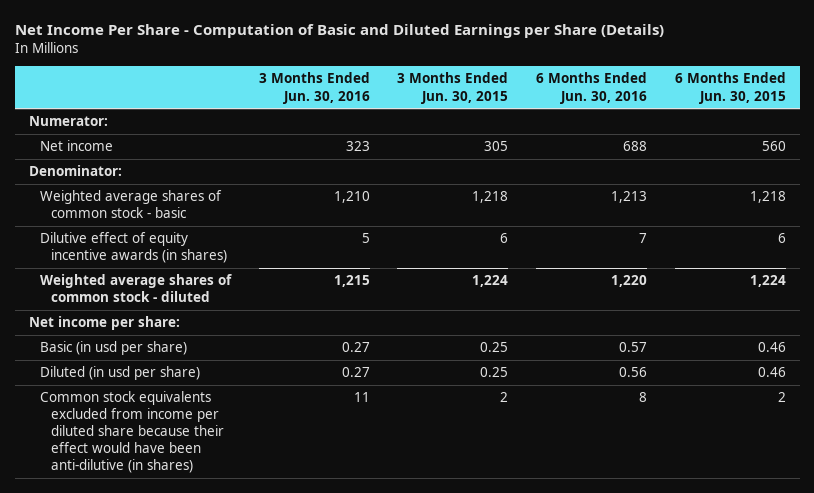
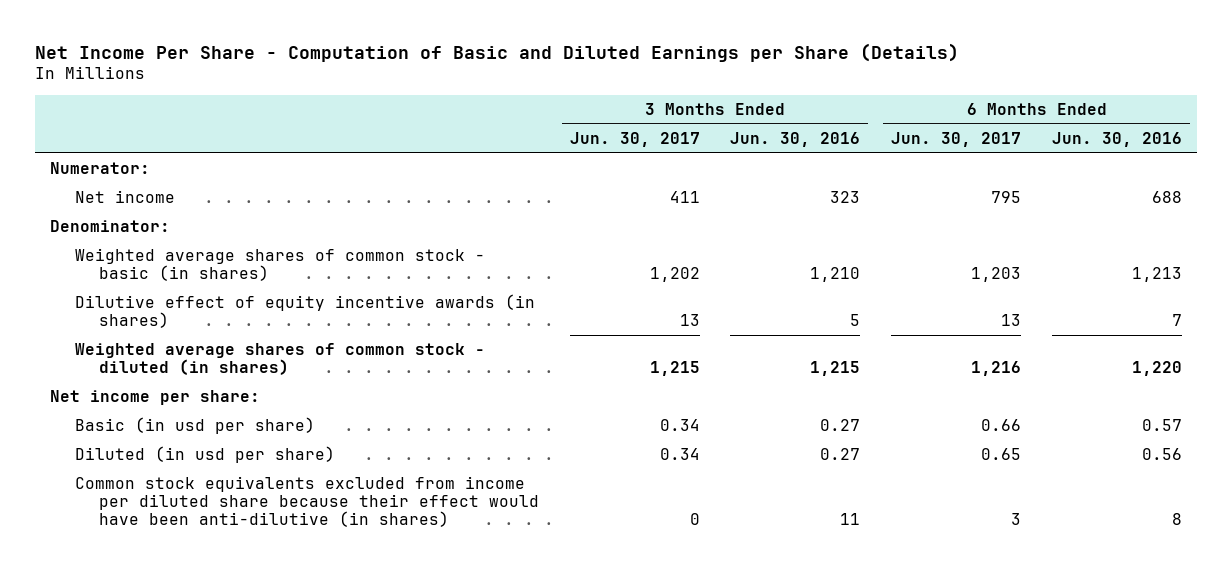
- | 3 Months Ended Jun. 30, 2016 | 3 Months Ended Jun. 30, 2015 | 6 Months Ended Jun. 30, 2016 | 6 Months Ended Jun. 30, 2015
+ | 3 Months Ended Jun. 30, 2017 | 3 Months Ended Jun. 30, 2016 | 6 Months Ended Jun. 30, 2017 | 6 Months Ended Jun. 30, 2016
- Weighted average shares of common stock - basic | 1,210 | 1,218 | 1,213 | 1,218
+ Weighted average shares of common stock - basic (in shares) | 1,202 | 1,210 | 1,203 | 1,213
- Weighted average shares of common stock - diluted | 1,215 | 1,224 | 1,220 | 1,224
+ Weighted average shares of common stock - diluted (in shares) | 1,215 | 1,215 | 1,216 | 1,220

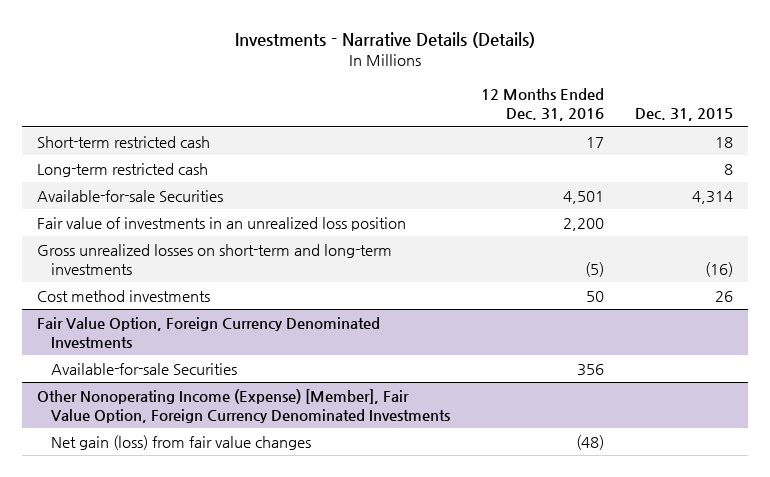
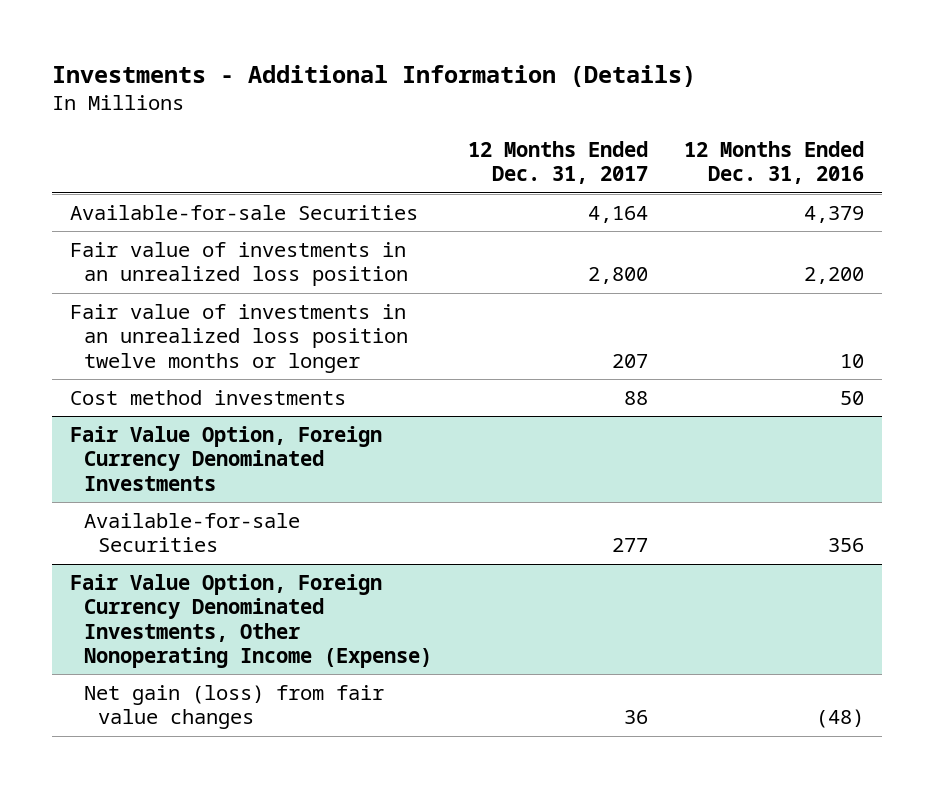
- Investments - Narrative Details (Details)
+ Investments - Additional Information (Details)
- | 12 Months Ended Dec. 31, 2016 | Dec. 31, 2015
+ | 12 Months Ended Dec. 31, 2017 | 12 Months Ended Dec. 31, 2016
- Short-term restricted cash | 17 | 18
- Long-term restricted cash | | 8
- Available-for-sale Securities | 4,501 | 4,314
+ Available-for-sale Securities | 4,164 | 4,379
- Gross unrealized losses on short-term and long-term investments | (5) | (16)
+ Fair value of investments in an unrealized loss position twelve months or longer | 207 | 10
- Other Nonoperating Income (Expense) [Member], Fair Value Option, Foreign Currency Denominated Investments
+ Fair Value Option, Foreign Currency Denominated Investments, Other Nonoperating Income (Expense)

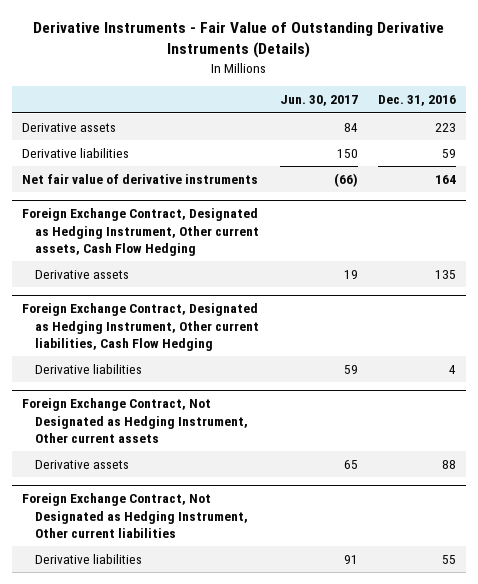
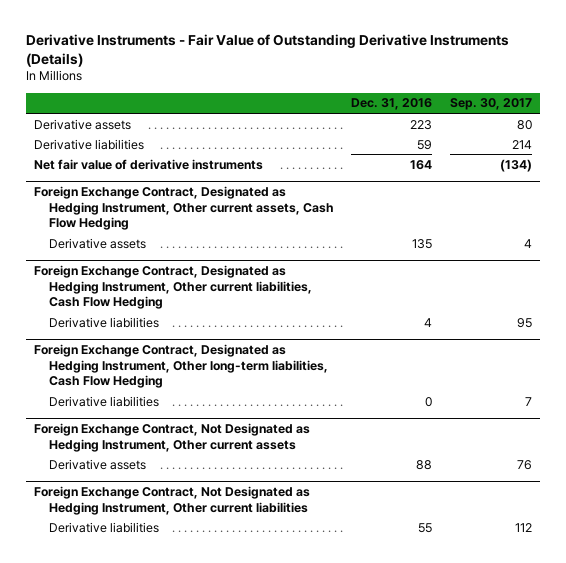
- | Jun. 30, 2017 | Dec. 31, 2016
+ | Dec. 31, 2016 | Sep. 30, 2017
+ Foreign Exchange Contract, Designated as Hedging Instrument, Other long-term liabilities, Cash Flow Hedging
+ Derivative liabilities | 0 | 7

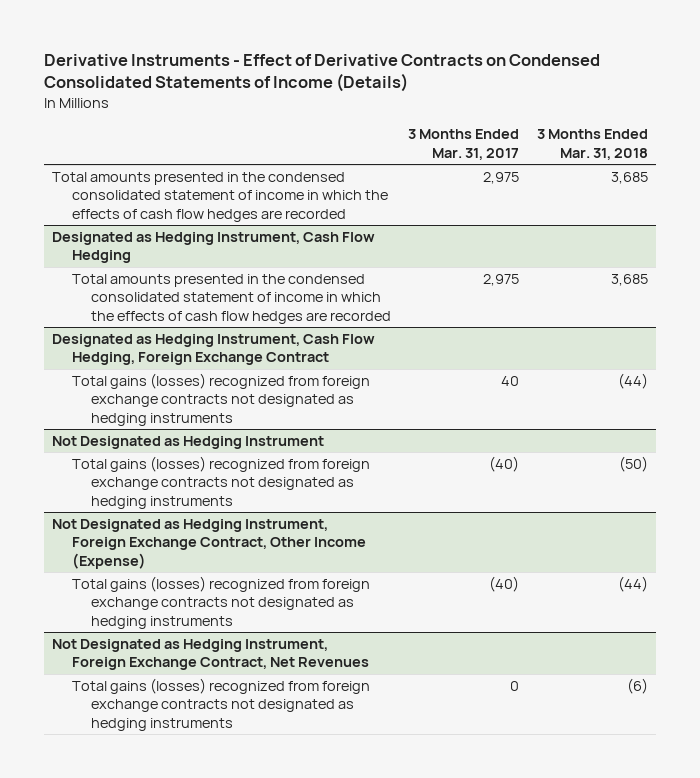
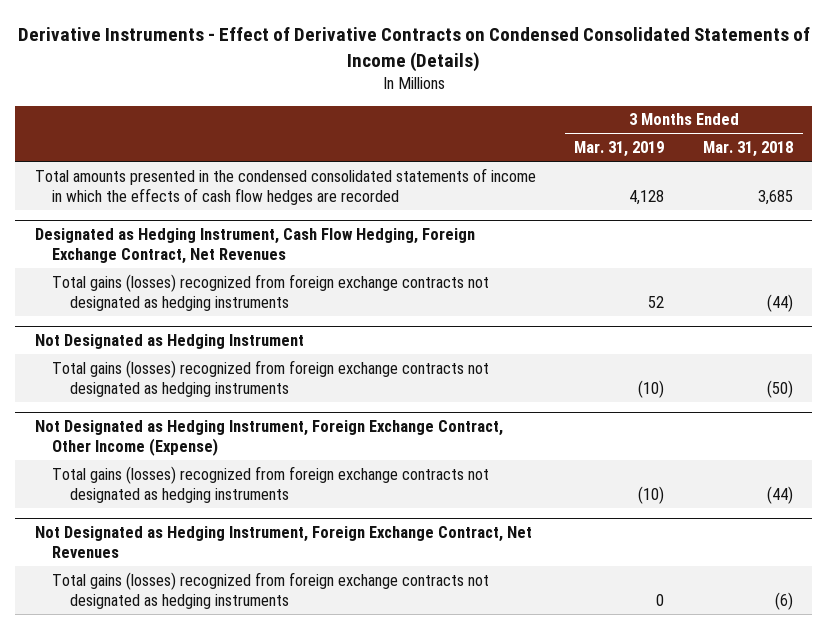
- | 3 Months Ended Mar. 31, 2017 | 3 Months Ended Mar. 31, 2018
+ | 3 Months Ended Mar. 31, 2019 | 3 Months Ended Mar. 31, 2018
- Total amounts presented in the condensed consolidated statement of income in which the effects of cash flow hedges are recorded | 2,975 | 3,685
- Designated as Hedging Instrument, Cash Flow Hedging
- Total amounts presented in the condensed consolidated statement of income in which the effects of cash flow hedges are recorded | 2,975 | 3,685
- Designated as Hedging Instrument, Cash Flow Hedging, Foreign Exchange Contract
+ Total amounts presented in the condensed consolidated statements of income in which the effects of cash flow hedges are recorded | 4,128 | 3,685
+ Designated as Hedging Instrument, Cash Flow Hedging, Foreign Exchange Contract, Net Revenues

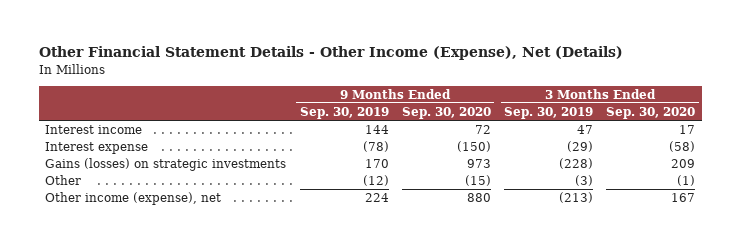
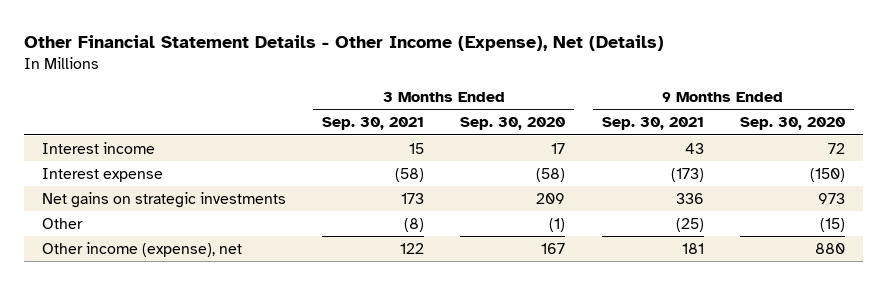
- | 9 Months Ended Sep. 30, 2019 | 9 Months Ended Sep. 30, 2020 | 3 Months Ended Sep. 30, 2019 | 3 Months Ended Sep. 30, 2020
+ | 3 Months Ended Sep. 30, 2021 | 3 Months Ended Sep. 30, 2020 | 9 Months Ended Sep. 30, 2021 | 9 Months Ended Sep. 30, 2020
- Gains (losses) on strategic investments | 170 | 973 | (228) | 209
+ Net gains on strategic investments | 173 | 209 | 336 | 973

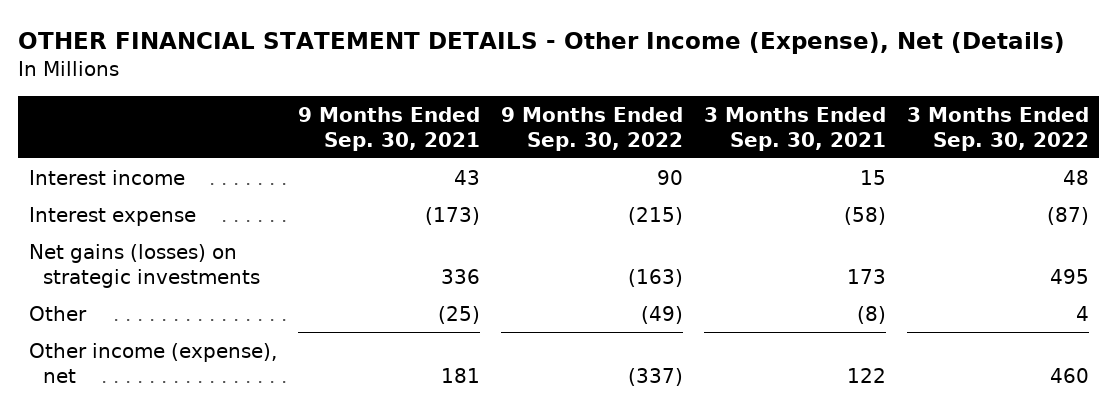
- Other Financial Statement Details - Other Income (Expense), Net (Details)
+ OTHER FINANCIAL STATEMENT DETAILS - Other Income (Expense), Net (Details)
- | 3 Months Ended Sep. 30, 2021 | 3 Months Ended Sep. 30, 2020 | 9 Months Ended Sep. 30, 2021 | 9 Months Ended Sep. 30, 2020
+ | 9 Months Ended Sep. 30, 2021 | 9 Months Ended Sep. 30, 2022 | 3 Months Ended Sep. 30, 2021 | 3 Months Ended Sep. 30, 2022
- Net gains on strategic investments | 173 | 209 | 336 | 973
+ Net gains (losses) on strategic investments | 336 | (163) | 173 | 495

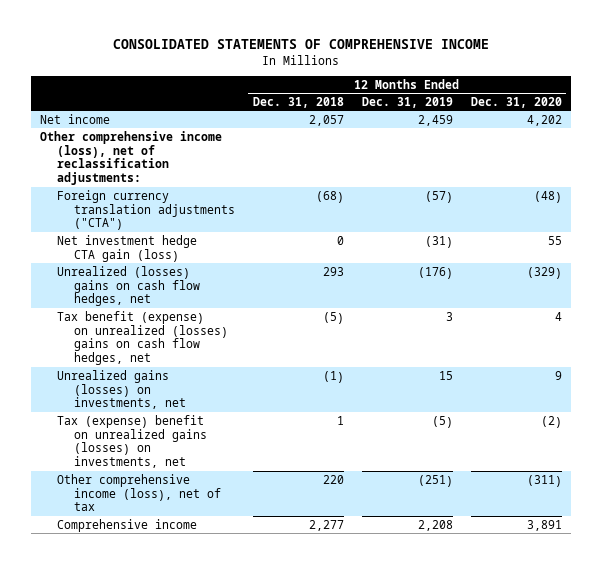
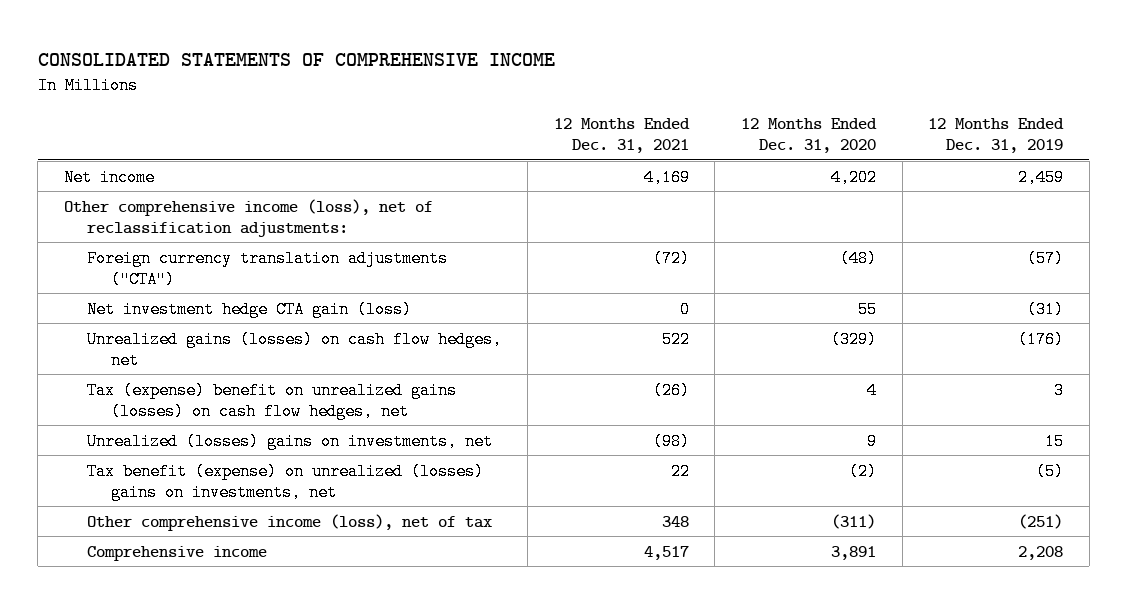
- | 12 Months Ended Dec. 31, 2018 | 12 Months Ended Dec. 31, 2019 | 12 Months Ended Dec. 31, 2020
+ | 12 Months Ended Dec. 31, 2021 | 12 Months Ended Dec. 31, 2020 | 12 Months Ended Dec. 31, 2019
- Unrealized (losses) gains on cash flow hedges, net | 293 | (176) | (329)
- Tax benefit (expense) on unrealized (losses) gains on cash flow hedges, net | (5) | 3 | 4
- Unrealized gains (losses) on investments, net | (1) | 15 | 9
- Tax (expense) benefit on unrealized gains (losses) on investments, net | 1 | (5) | (2)
+ Unrealized gains (losses) on cash flow hedges, net | 522 | (329) | (176)
+ Tax (expense) benefit on unrealized gains (losses) on cash flow hedges, net | (26) | 4 | 3
+ Unrealized (losses) gains on investments, net | (98) | 9 | 15
+ Tax benefit (expense) on unrealized (losses) gains on investments, net | 22 | (2) | (5)

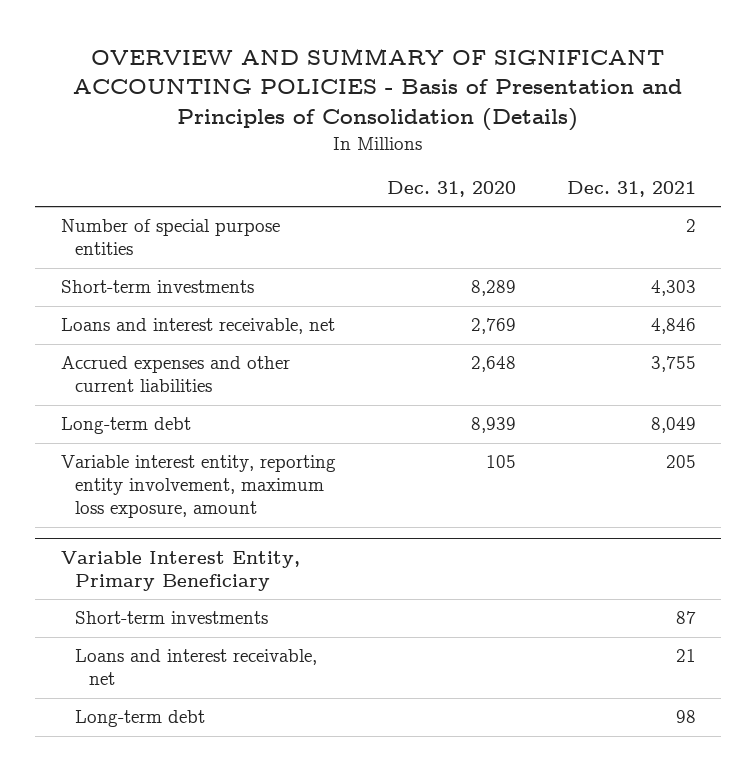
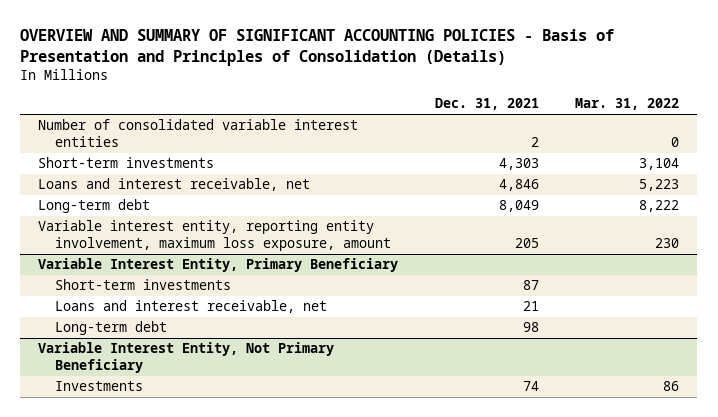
- | Dec. 31, 2020 | Dec. 31, 2021
+ | Dec. 31, 2021 | Mar. 31, 2022
- Number of special purpose entities | | 2
+ Number of consolidated variable interest entities | 2 | 0
- Accrued expenses and other current liabilities | 2,648 | 3,755
+ Variable Interest Entity, Not Primary Beneficiary
+ Investments | 74 | 86

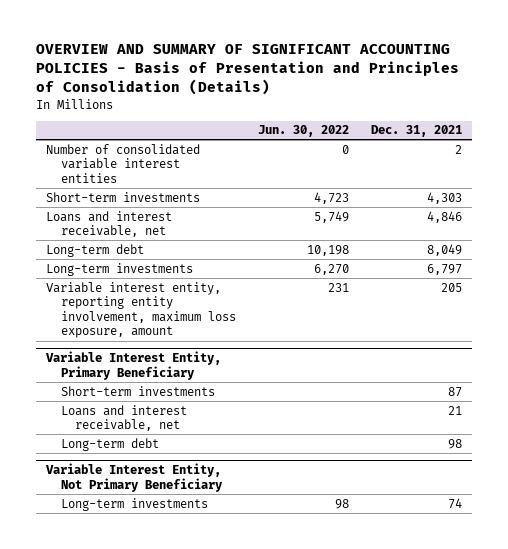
- | Dec. 31, 2021 | Mar. 31, 2022
+ | Jun. 30, 2022 | Dec. 31, 2021
+ Long-term investments | 6,270 | 6,797
@ Variable Interest Entity, Not Primary Beneficiary
- Investments | 74 | 86
+ Long-term investments | 98 | 74

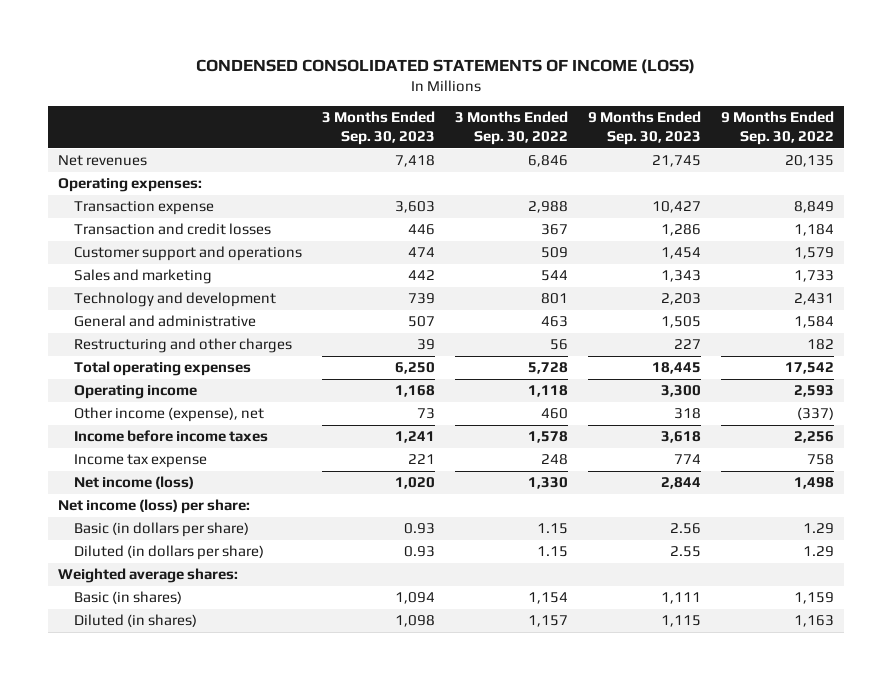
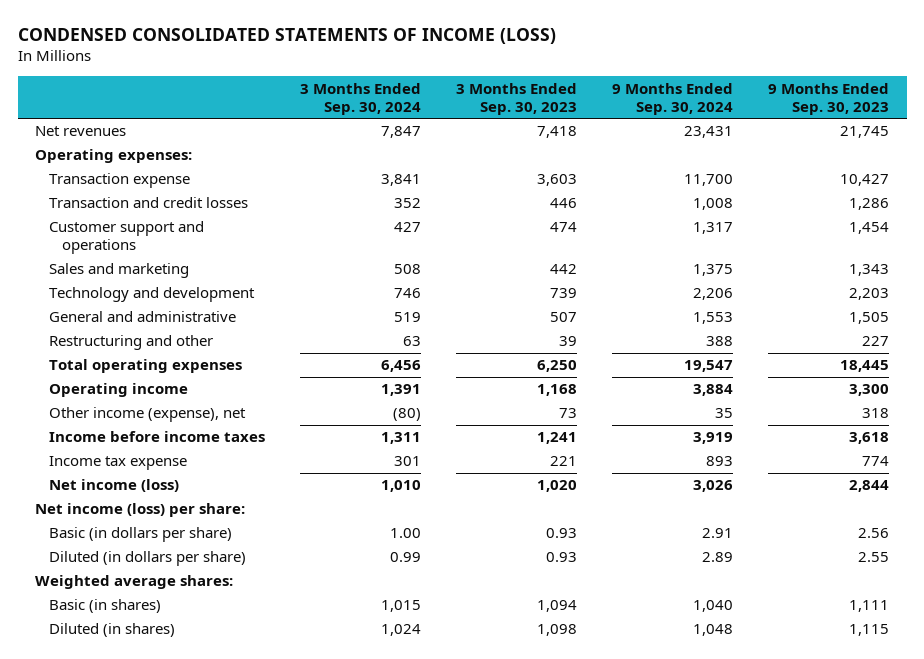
- | 3 Months Ended Sep. 30, 2023 | 3 Months Ended Sep. 30, 2022 | 9 Months Ended Sep. 30, 2023 | 9 Months Ended Sep. 30, 2022
+ | 3 Months Ended Sep. 30, 2024 | 3 Months Ended Sep. 30, 2023 | 9 Months Ended Sep. 30, 2024 | 9 Months Ended Sep. 30, 2023
- Restructuring and other charges | 39 | 56 | 227 | 182
+ Restructuring and other | 63 | 39 | 388 | 227

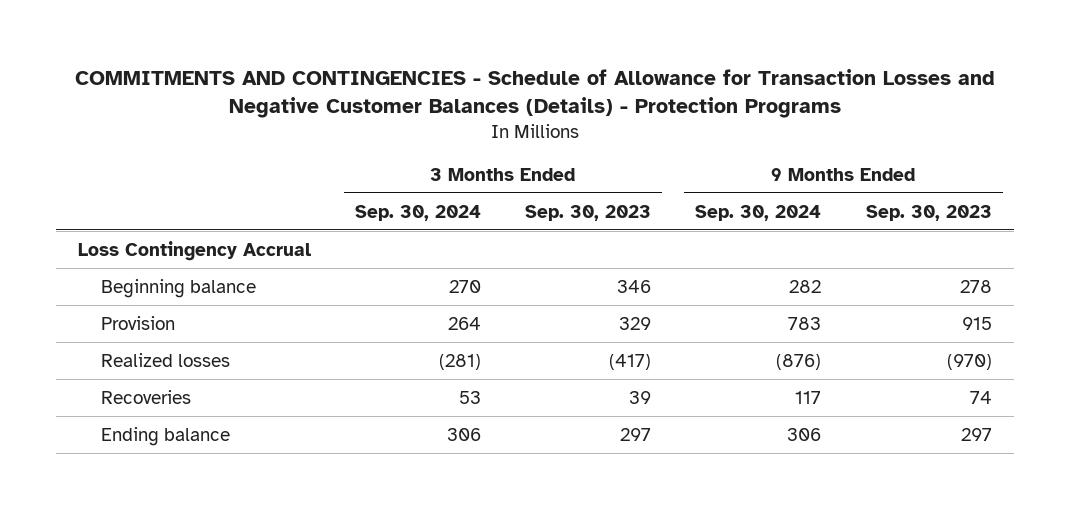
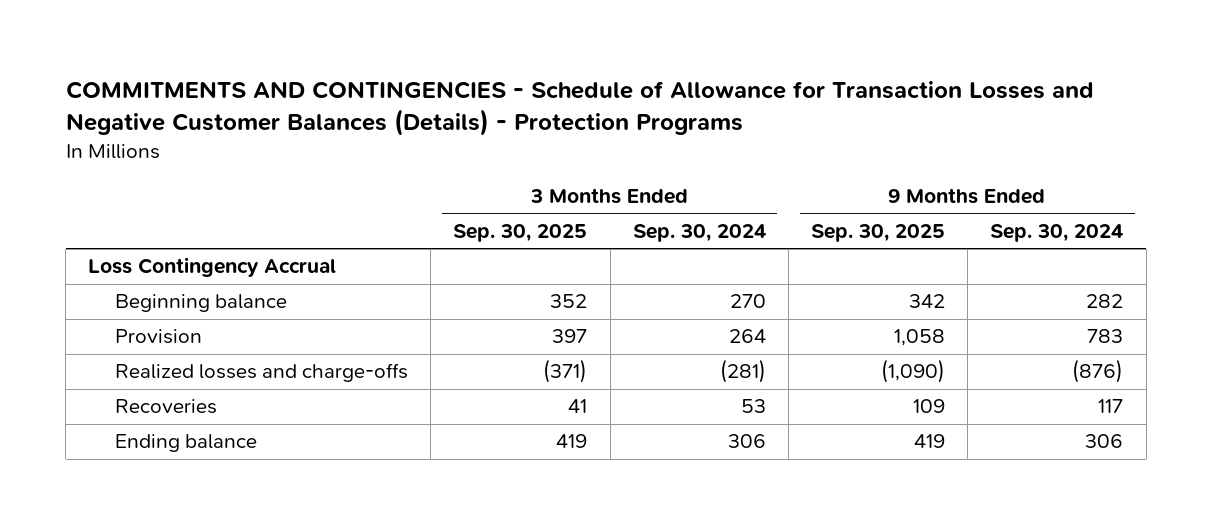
- | 3 Months Ended Sep. 30, 2024 | 3 Months Ended Sep. 30, 2023 | 9 Months Ended Sep. 30, 2024 | 9 Months Ended Sep. 30, 2023
+ | 3 Months Ended Sep. 30, 2025 | 3 Months Ended Sep. 30, 2024 | 9 Months Ended Sep. 30, 2025 | 9 Months Ended Sep. 30, 2024
- Realized losses | (281) | (417) | (876) | (970)
+ Realized losses and charge-offs | (371) | (281) | (1,090) | (876)

